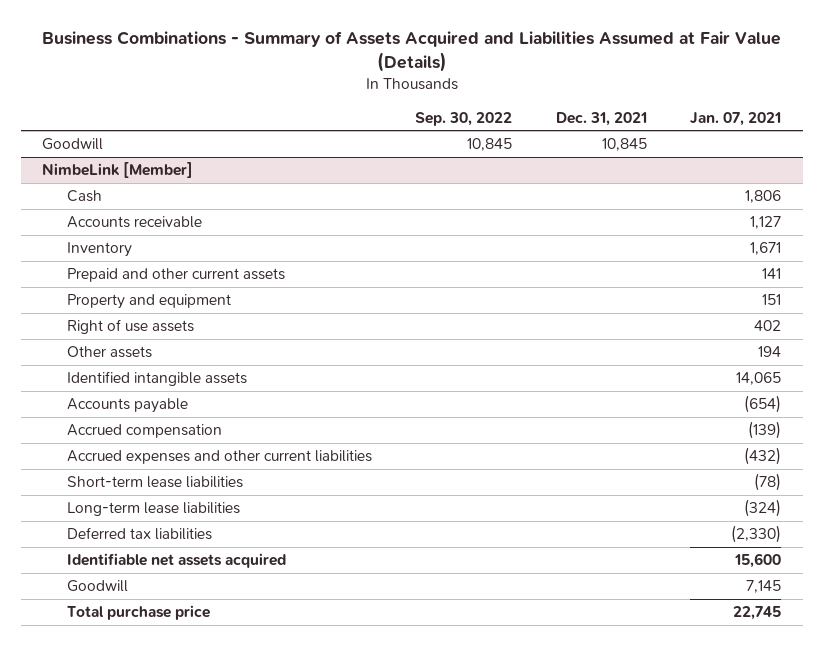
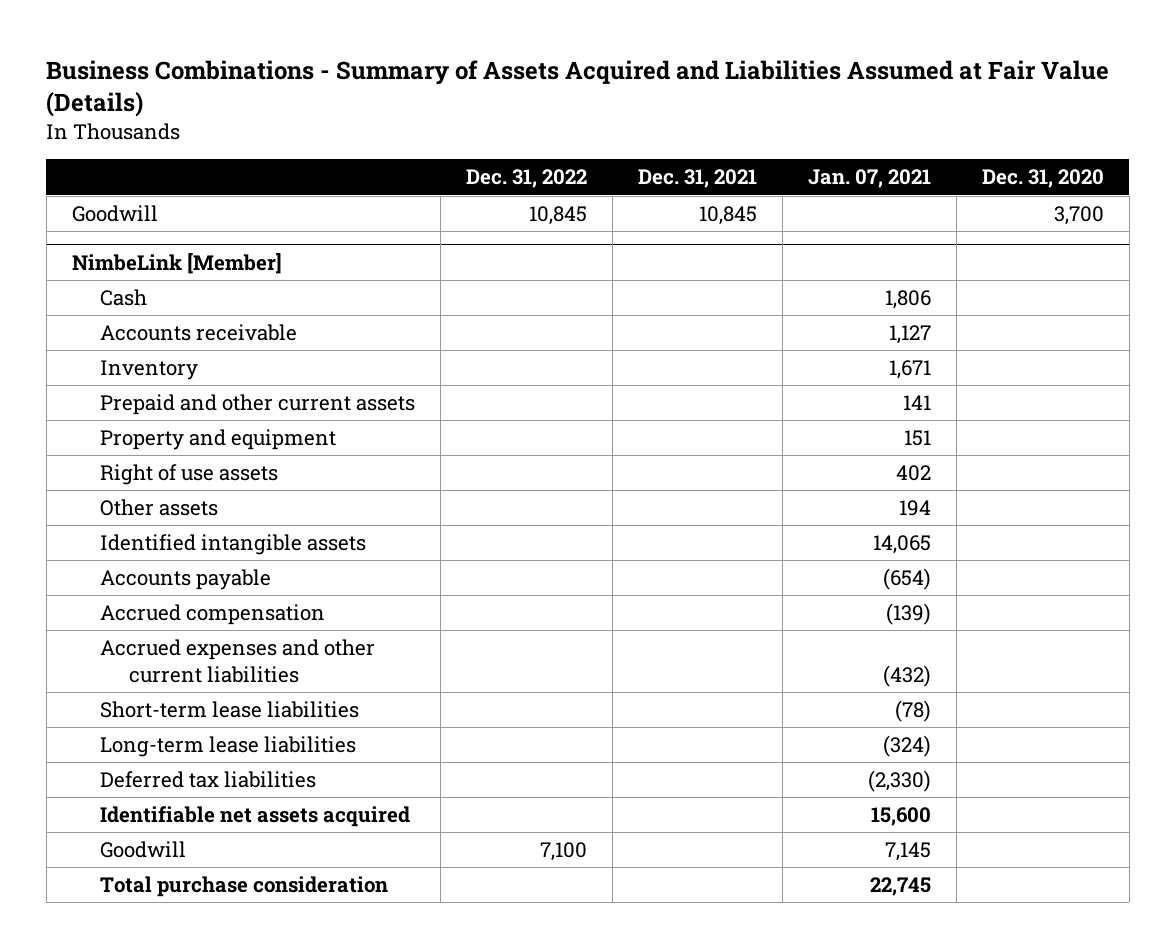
- | Sep. 30, 2022 | Dec. 31, 2021 | Jan. 07, 2021
+ | Dec. 31, 2022 | Dec. 31, 2021 | Jan. 07, 2021 | Dec. 31, 2020
@ NimbeLink [Member]
- Total purchase price | | | 22,745
+ Total purchase consideration | | | 22,745 |

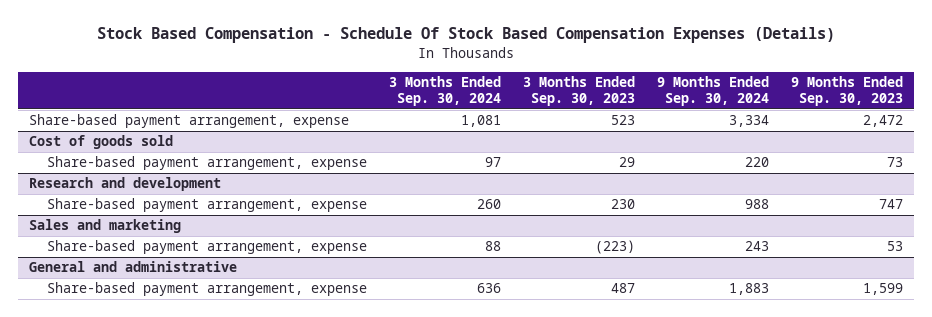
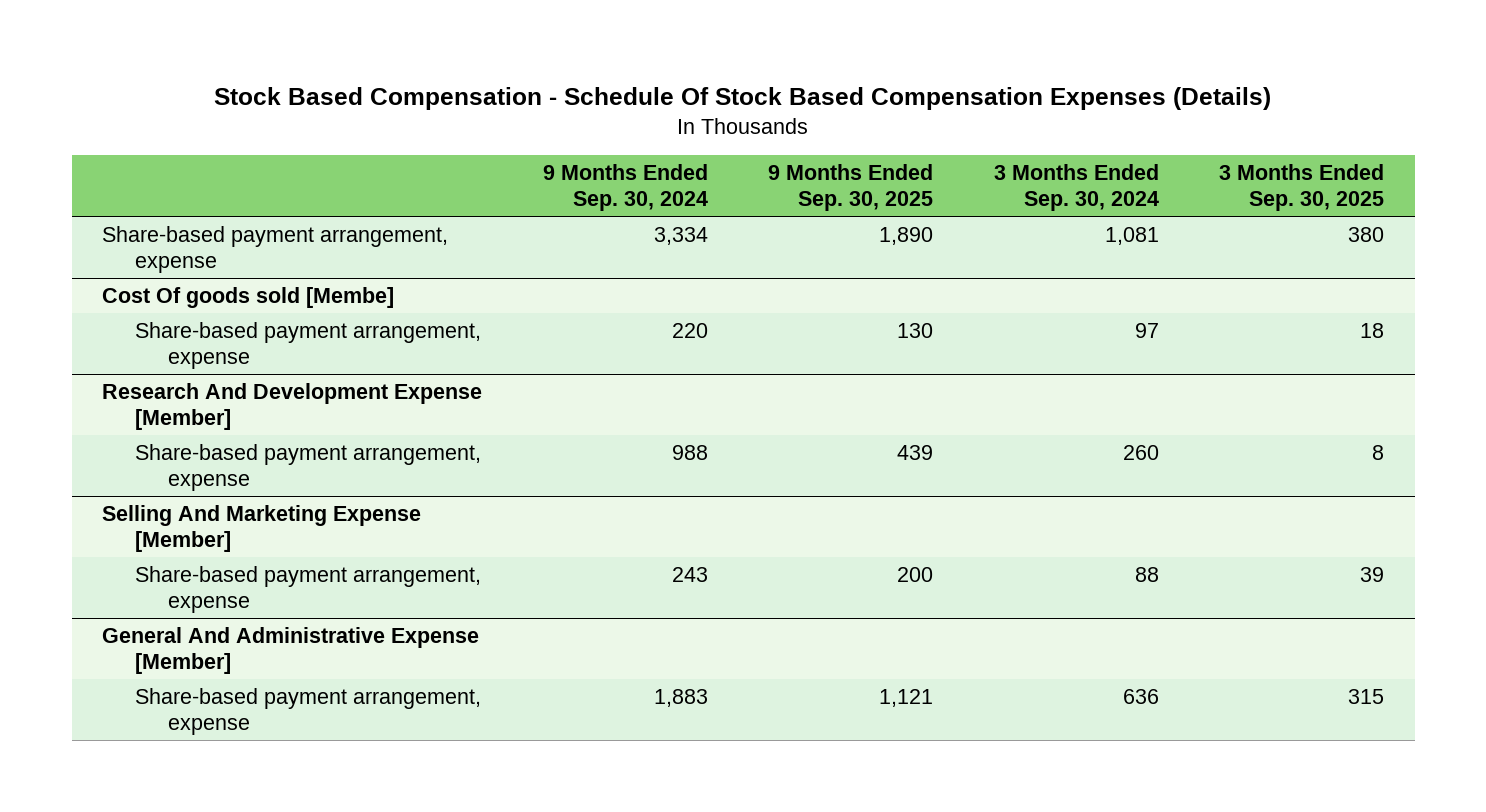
- | 3 Months Ended Sep. 30, 2024 | 3 Months Ended Sep. 30, 2023 | 9 Months Ended Sep. 30, 2024 | 9 Months Ended Sep. 30, 2023
+ | 9 Months Ended Sep. 30, 2024 | 9 Months Ended Sep. 30, 2025 | 3 Months Ended Sep. 30, 2024 | 3 Months Ended Sep. 30, 2025
- Cost of goods sold
+ Cost Of goods sold [Membe]
- Research and development
+ Research And Development Expense [Member]
- Sales and marketing
+ Selling And Marketing Expense [Member]
- General and administrative
+ General And Administrative Expense [Member]

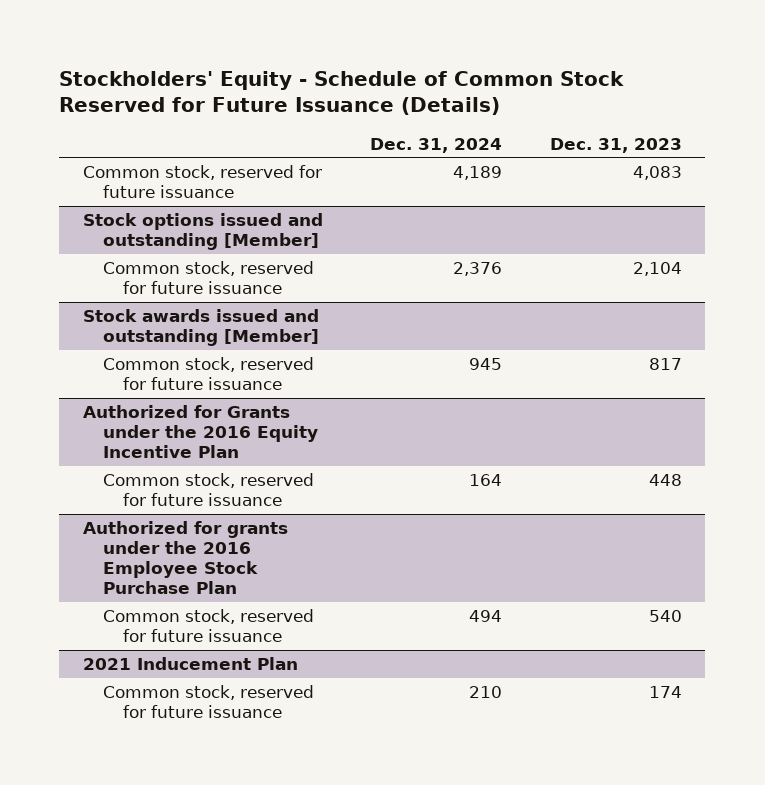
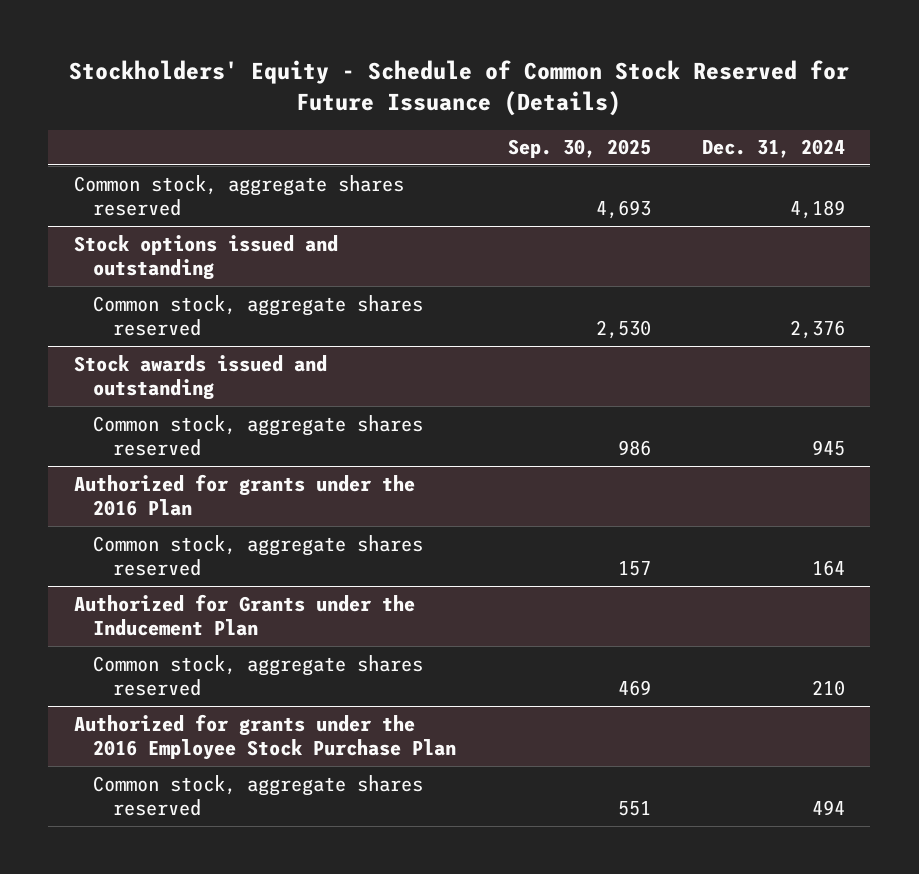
- | Dec. 31, 2024 | Dec. 31, 2023
+ | Sep. 30, 2025 | Dec. 31, 2024
- Common stock, reserved for future issuance | 4,189 | 4,083
- Stock options issued and outstanding [Member]
- Common stock, reserved for future issuance | 2,376 | 2,104
- Stock awards issued and outstanding [Member]
- Common stock, reserved for future issuance | 945 | 817
- Authorized for Grants under the 2016 Equity Incentive Plan
- Common stock, reserved for future issuance | 164 | 448
+ Common stock, aggregate shares reserved | 4,693 | 4,189
+ Stock options issued and outstanding
+ Common stock, aggregate shares reserved | 2,530 | 2,376
+ Stock awards issued and outstanding
+ Common stock, aggregate shares reserved | 986 | 945
+ Authorized for grants under the 2016 Plan
+ Common stock, aggregate shares reserved | 157 | 164
+ Authorized for Grants under the Inducement Plan
+ Common stock, aggregate shares reserved | 469 | 210
@ Authorized for grants under the 2016 Employee Stock Purchase Plan
- Common stock, reserved for future issuance | 494 | 540
- 2021 Inducement Plan
- Common stock, reserved for future issuance | 210 | 174
@ Authorized for grants under the 2016 Employee Stock Purchase Plan
+ Common stock, aggregate shares reserved | 551 | 494

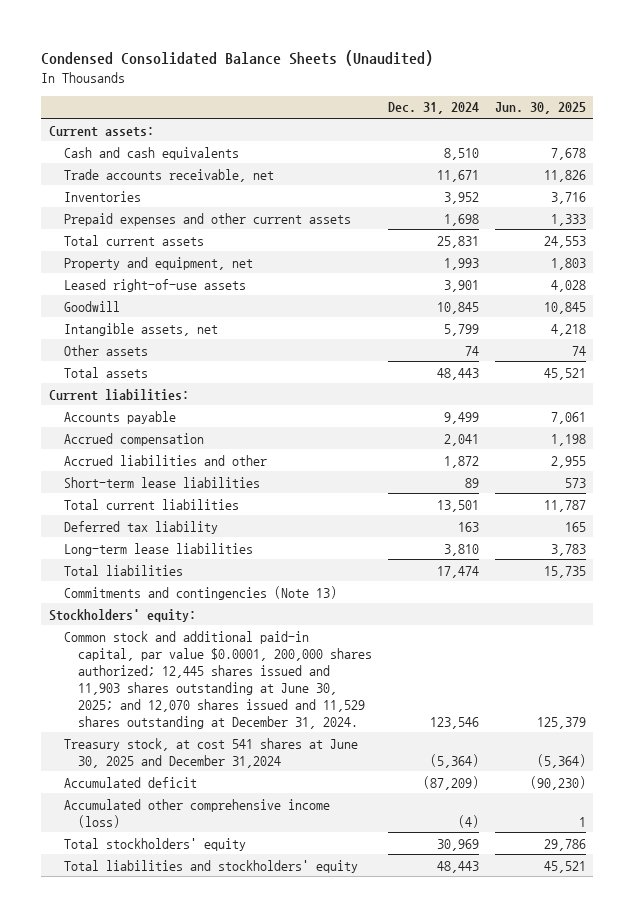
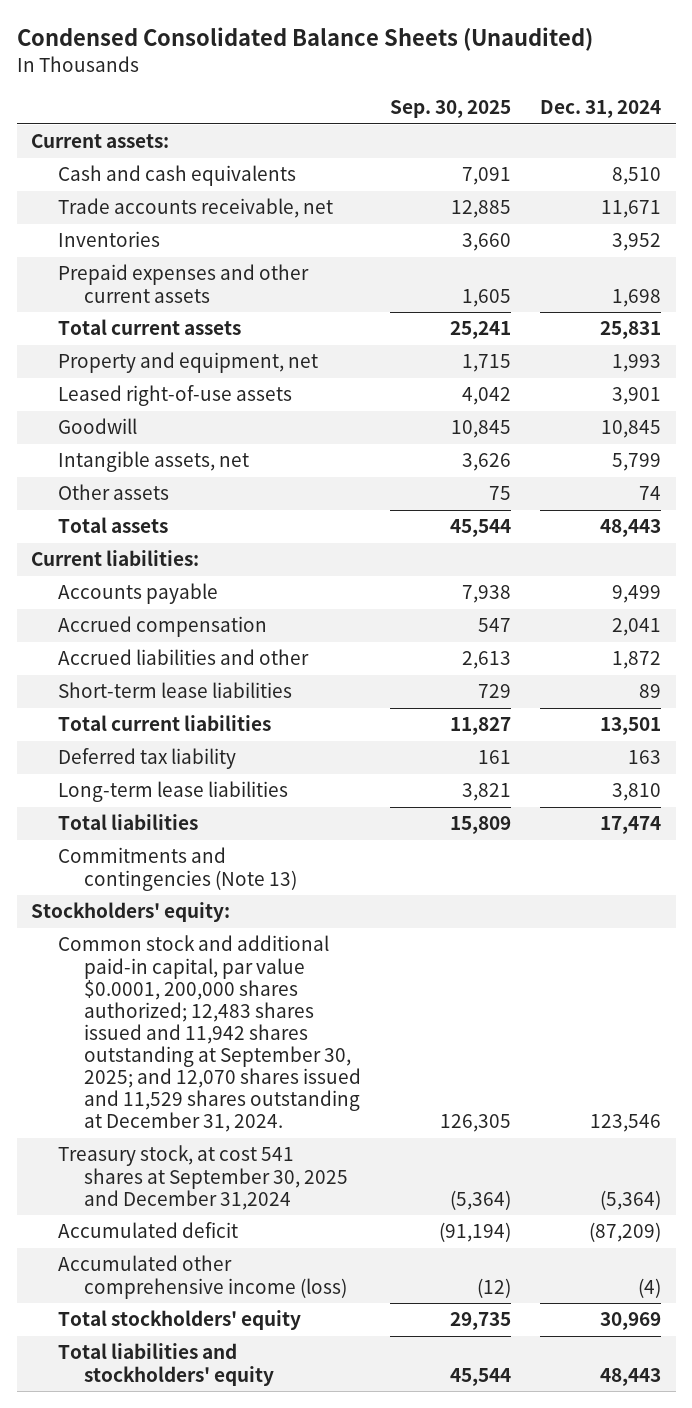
- | Dec. 31, 2024 | Jun. 30, 2025
+ | Sep. 30, 2025 | Dec. 31, 2024
- Common stock and additional paid-in capital, par value $0.0001, 200,000 shares authorized; 12,445 shares issued and 11,903 shares outstanding at June 30, 2025; and 12,070 shares issued and 11,529 shares outstanding at December 31, 2024. | 123,546 | 125,379
- Treasury stock, at cost 541 shares at June 30, 2025 and December 31,2024 | (5,364) | (5,364)
+ Common stock and additional paid-in capital, par value $0.0001, 200,000 shares authorized; 12,483 shares issued and 11,942 shares outstanding at September 30, 2025; and 12,070 shares issued and 11,529 shares outstanding at December 31, 2024. | 126,305 | 123,546
+ Treasury stock, at cost 541 shares at September 30, 2025 and December 31,2024 | (5,364) | (5,364)

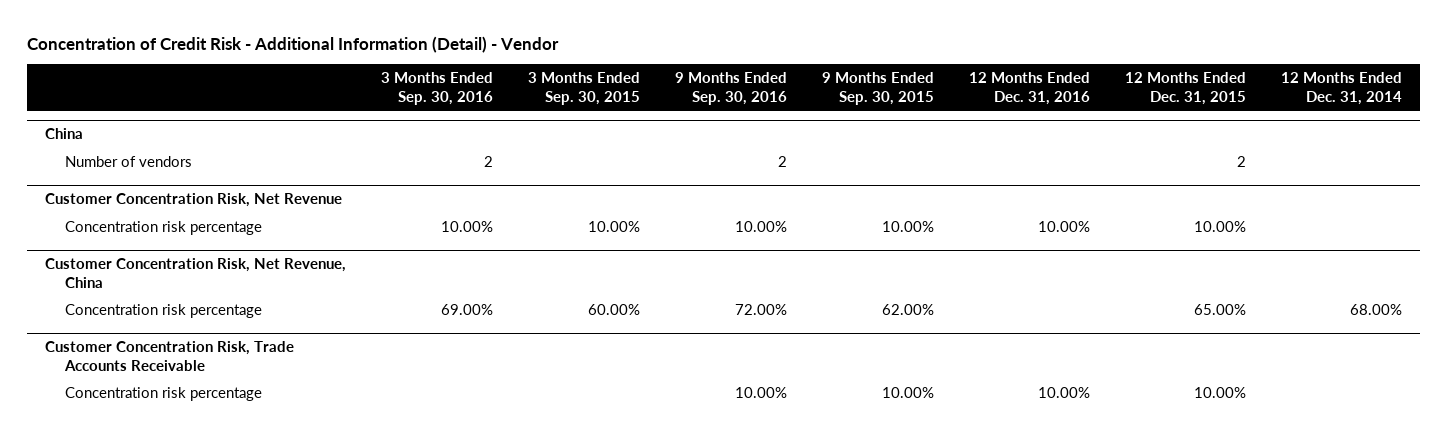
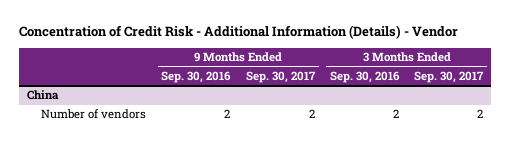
- Concentration of Credit Risk - Additional Information (Detail) - Vendor
+ Concentration of Credit Risk - Additional Information (Details) - Vendor
- | 3 Months Ended Sep. 30, 2016 | 3 Months Ended Sep. 30, 2015 | 9 Months Ended Sep. 30, 2016 | 9 Months Ended Sep. 30, 2015 | 12 Months Ended Dec. 31, 2016 | 12 Months Ended Dec. 31, 2015 | 12 Months Ended Dec. 31, 2014
+ | 9 Months Ended Sep. 30, 2016 | 9 Months Ended Sep. 30, 2017 | 3 Months Ended Sep. 30, 2016 | 3 Months Ended Sep. 30, 2017
- Customer Concentration Risk, Net Revenue
- Concentration risk percentage | 10.00% | 10.00% | 10.00% | 10.00% | 10.00% | 10.00% |
- Customer Concentration Risk, Net Revenue, China
- Concentration risk percentage | 69.00% | 60.00% | 72.00% | 62.00% | | 65.00% | 68.00%
- Customer Concentration Risk, Trade Accounts Receivable
- Concentration risk percentage | | | 10.00% | 10.00% | 10.00% | 10.00% |

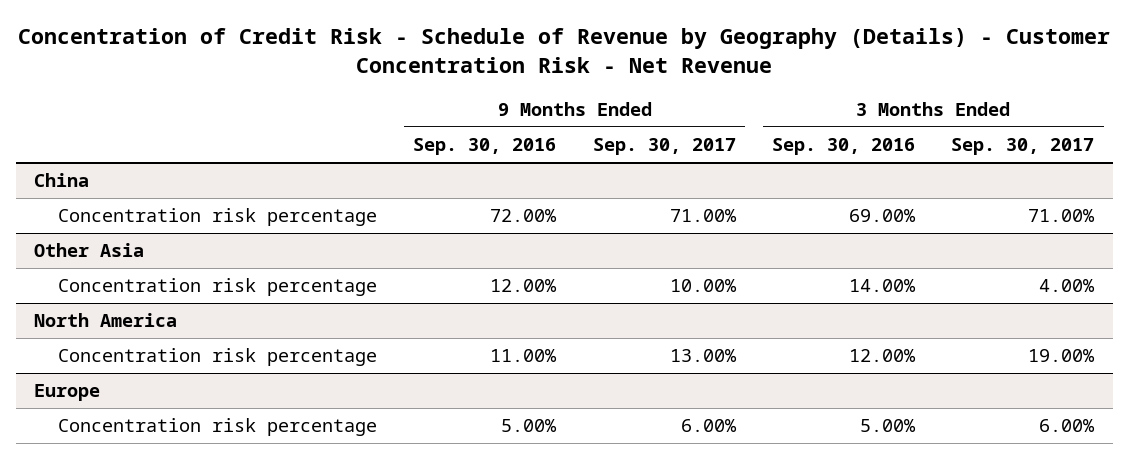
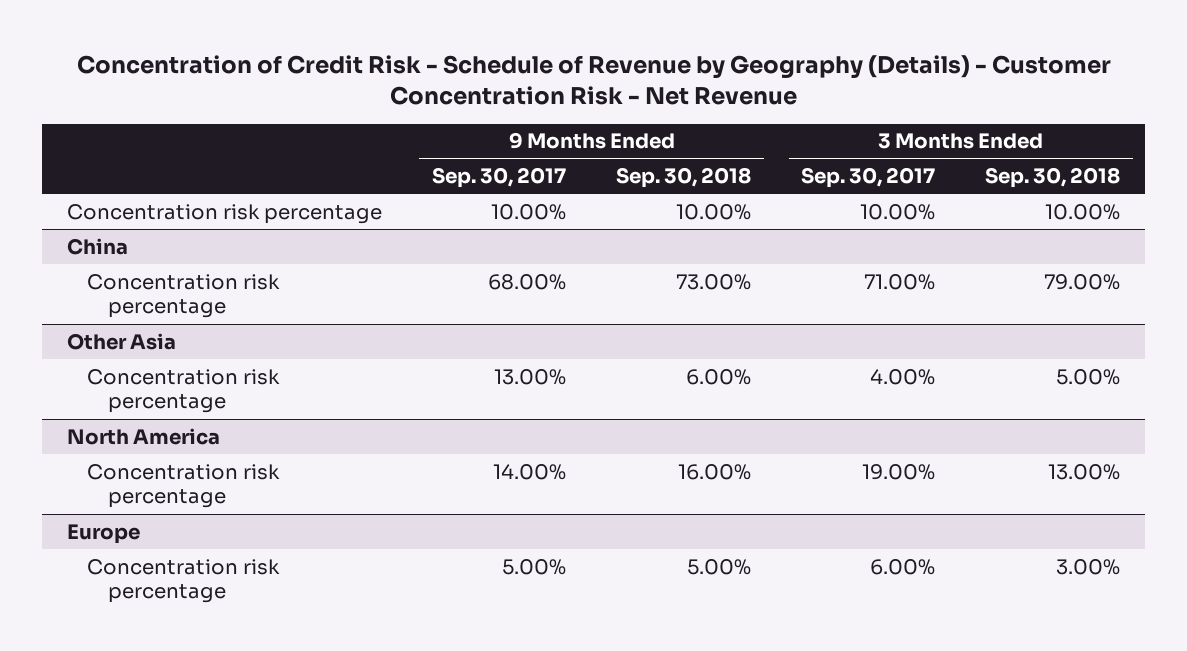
- | 9 Months Ended Sep. 30, 2016 | 9 Months Ended Sep. 30, 2017 | 3 Months Ended Sep. 30, 2016 | 3 Months Ended Sep. 30, 2017
+ | 9 Months Ended Sep. 30, 2017 | 9 Months Ended Sep. 30, 2018 | 3 Months Ended Sep. 30, 2017 | 3 Months Ended Sep. 30, 2018
+ Concentration risk percentage | 10.00% | 10.00% | 10.00% | 10.00%
@ China
- Concentration risk percentage | 72.00% | 71.00% | 69.00% | 71.00%
+ Concentration risk percentage | 68.00% | 73.00% | 71.00% | 79.00%
@ Other Asia
- Concentration risk percentage | 12.00% | 10.00% | 14.00% | 4.00%
+ Concentration risk percentage | 13.00% | 6.00% | 4.00% | 5.00%
@ North America
- Concentration risk percentage | 11.00% | 13.00% | 12.00% | 19.00%
+ Concentration risk percentage | 14.00% | 16.00% | 19.00% | 13.00%
@ Europe
- Concentration risk percentage | 5.00% | 6.00% | 5.00% | 6.00%
+ Concentration risk percentage | 5.00% | 5.00% | 6.00% | 3.00%

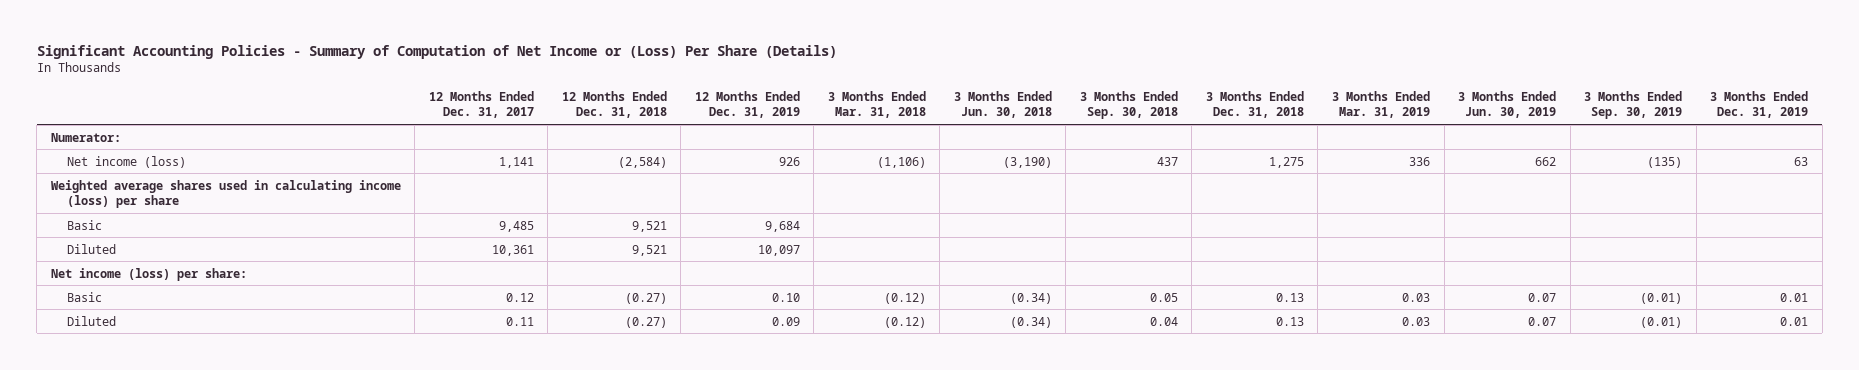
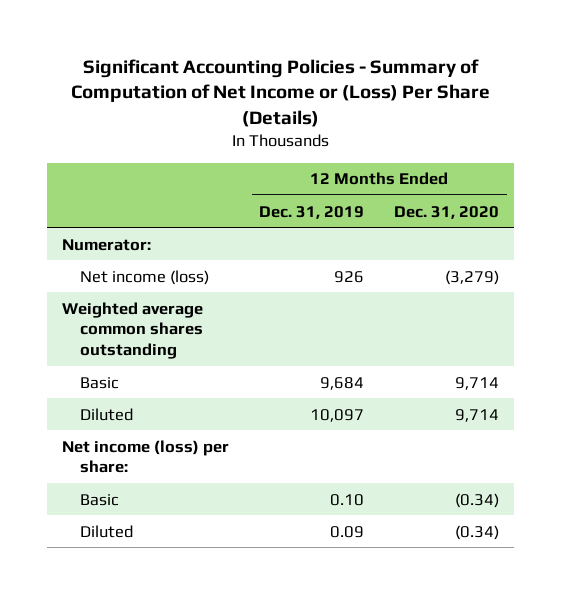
- | 12 Months Ended Dec. 31, 2017 | 12 Months Ended Dec. 31, 2018 | 12 Months Ended Dec. 31, 2019 | 3 Months Ended Mar. 31, 2018 | 3 Months Ended Jun. 30, 2018 | 3 Months Ended Sep. 30, 2018 | 3 Months Ended Dec. 31, 2018 | 3 Months Ended Mar. 31, 2019 | 3 Months Ended Jun. 30, 2019 | 3 Months Ended Sep. 30, 2019 | 3 Months Ended Dec. 31, 2019
+ | 12 Months Ended Dec. 31, 2019 | 12 Months Ended Dec. 31, 2020
- Weighted average shares used in calculating income (loss) per share
+ Weighted average common shares outstanding

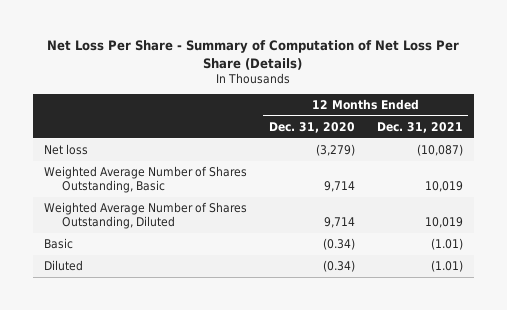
- Significant Accounting Policies - Summary of Computation of Net Income or (Loss) Per Share (Details)
+ Net Loss Per Share - Summary of Computation of Net Loss Per Share (Details)
- | 12 Months Ended Dec. 31, 2019 | 12 Months Ended Dec. 31, 2020
+ | 12 Months Ended Dec. 31, 2020 | 12 Months Ended Dec. 31, 2021
- Numerator:
- Net income (loss) | 926 | (3,279)
- Weighted average common shares outstanding
- Basic | 9,684 | 9,714
- Diluted | 10,097 | 9,714
- Net income (loss) per share:
+ Net loss | (3,279) | (10,087)
+ Weighted Average Number of Shares Outstanding, Basic | 9,714 | 10,019
+ Weighted Average Number of Shares Outstanding, Diluted | 9,714 | 10,019

